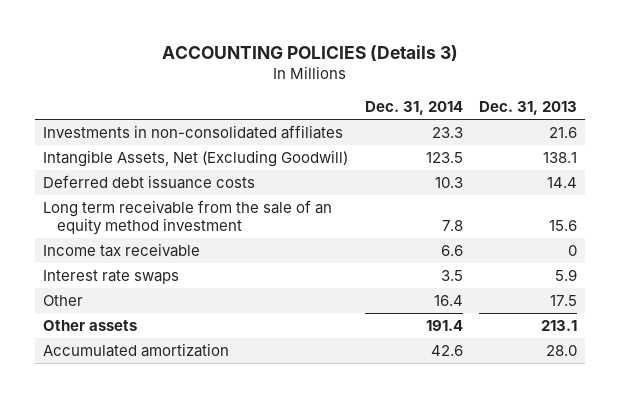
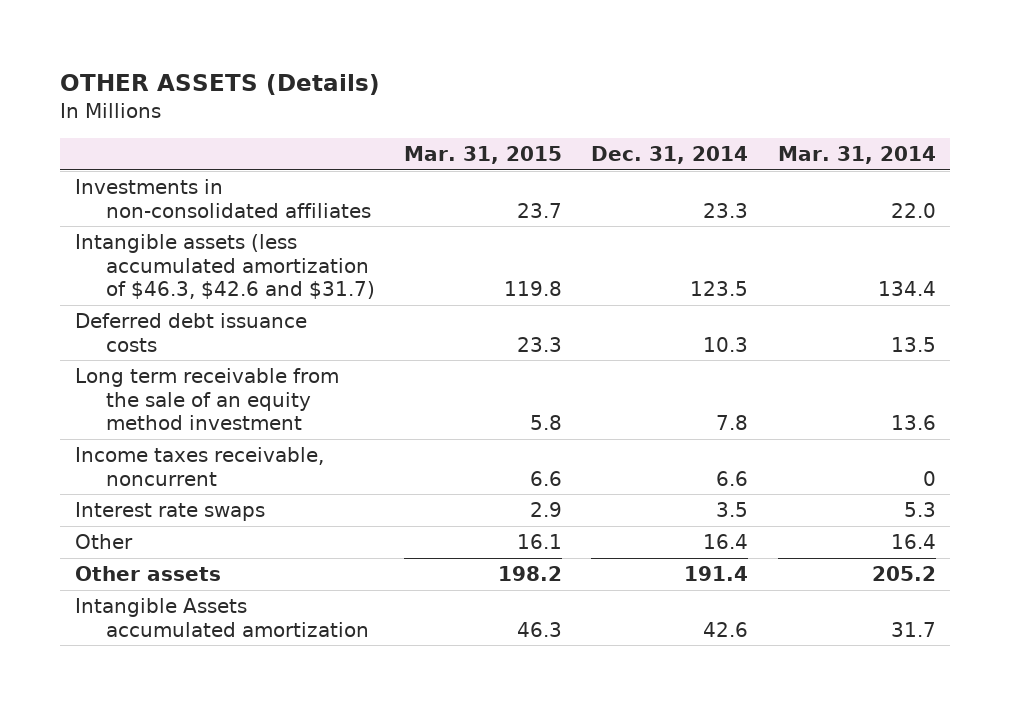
- ACCOUNTING POLICIES (Details 3)
+ OTHER ASSETS (Details)
- | Dec. 31, 2014 | Dec. 31, 2013
+ | Mar. 31, 2015 | Dec. 31, 2014 | Mar. 31, 2014
- Intangible Assets, Net (Excluding Goodwill) | 123.5 | 138.1
+ Intangible assets (less accumulated amortization of $46.3, $42.6 and $31.7) | 119.8 | 123.5 | 134.4
- Income tax receivable | 6.6 | 0
+ Income taxes receivable, noncurrent | 6.6 | 6.6 | 0
- Accumulated amortization | 42.6 | 28.0
+ Intangible Assets accumulated amortization | 46.3 | 42.6 | 31.7

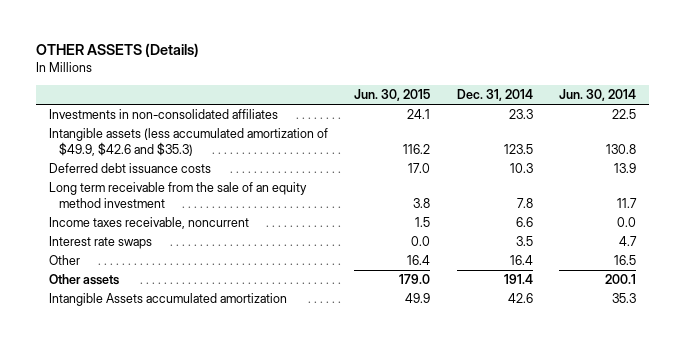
- | Mar. 31, 2015 | Dec. 31, 2014 | Mar. 31, 2014
+ | Jun. 30, 2015 | Dec. 31, 2014 | Jun. 30, 2014
- Intangible assets (less accumulated amortization of $46.3, $42.6 and $31.7) | 119.8 | 123.5 | 134.4
+ Intangible assets (less accumulated amortization of $49.9, $42.6 and $35.3) | 116.2 | 123.5 | 130.8

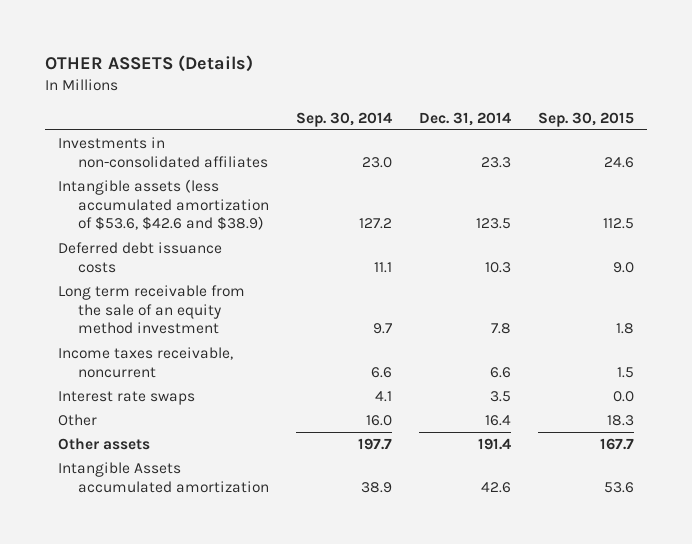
- | Jun. 30, 2015 | Dec. 31, 2014 | Jun. 30, 2014
+ | Sep. 30, 2014 | Dec. 31, 2014 | Sep. 30, 2015
- Intangible assets (less accumulated amortization of $49.9, $42.6 and $35.3) | 116.2 | 123.5 | 130.8
+ Intangible assets (less accumulated amortization of $53.6, $42.6 and $38.9) | 127.2 | 123.5 | 112.5

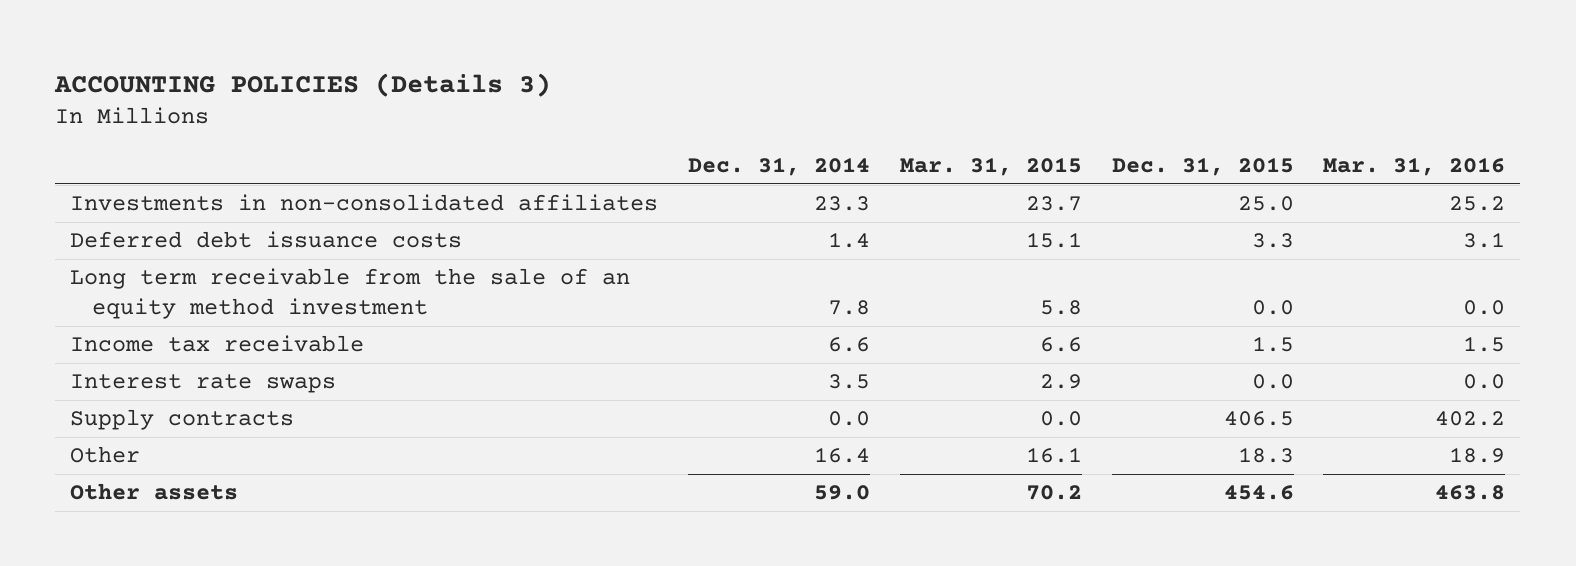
- OTHER ASSETS (Details)
+ ACCOUNTING POLICIES (Details 3)
- | Sep. 30, 2014 | Dec. 31, 2014 | Sep. 30, 2015
+ | Dec. 31, 2014 | Mar. 31, 2015 | Dec. 31, 2015 | Mar. 31, 2016
- Intangible assets (less accumulated amortization of $53.6, $42.6 and $38.9) | 127.2 | 123.5 | 112.5
- Deferred debt issuance costs | 11.1 | 10.3 | 9.0
+ Deferred debt issuance costs | 1.4 | 15.1 | 3.3 | 3.1
- Income taxes receivable, noncurrent | 6.6 | 6.6 | 1.5
+ Income tax receivable | 6.6 | 6.6 | 1.5 | 1.5
+ Supply contracts | 0.0 | 0.0 | 406.5 | 402.2
- Other assets | 197.7 | 191.4 | 167.7
- Intangible Assets accumulated amortization | 38.9 | 42.6 | 53.6
+ Other assets | 59.0 | 70.2 | 454.6 | 463.8

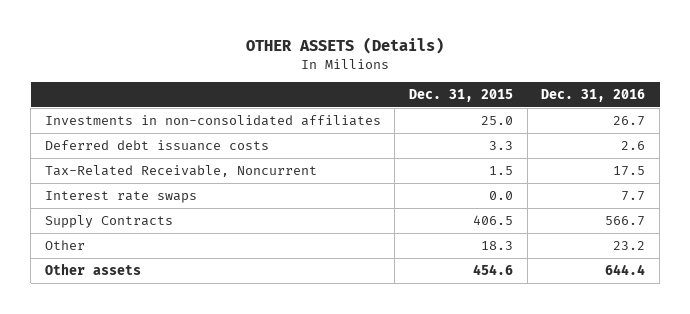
- ACCOUNTING POLICIES (Details 3)
+ OTHER ASSETS (Details)
- | Dec. 31, 2014 | Mar. 31, 2015 | Dec. 31, 2015 | Mar. 31, 2016
+ | Dec. 31, 2015 | Dec. 31, 2016
- Long term receivable from the sale of an equity method investment | 7.8 | 5.8 | 0.0 | 0.0
- Income tax receivable | 6.6 | 6.6 | 1.5 | 1.5
+ Tax-Related Receivable, Noncurrent | 1.5 | 17.5
- Supply contracts | 0.0 | 0.0 | 406.5 | 402.2
+ Supply Contracts | 406.5 | 566.7

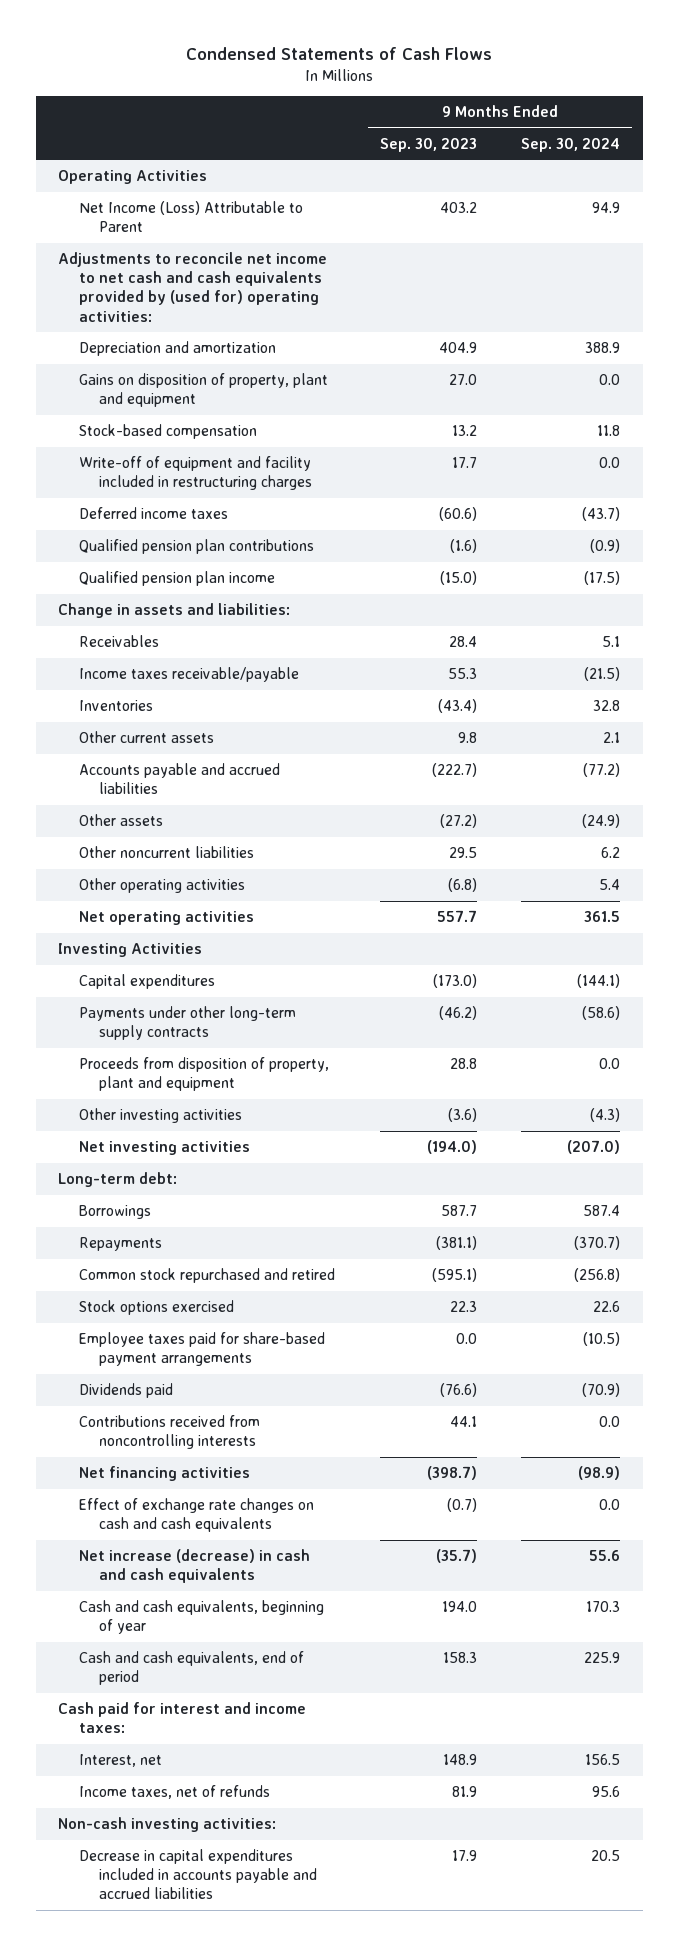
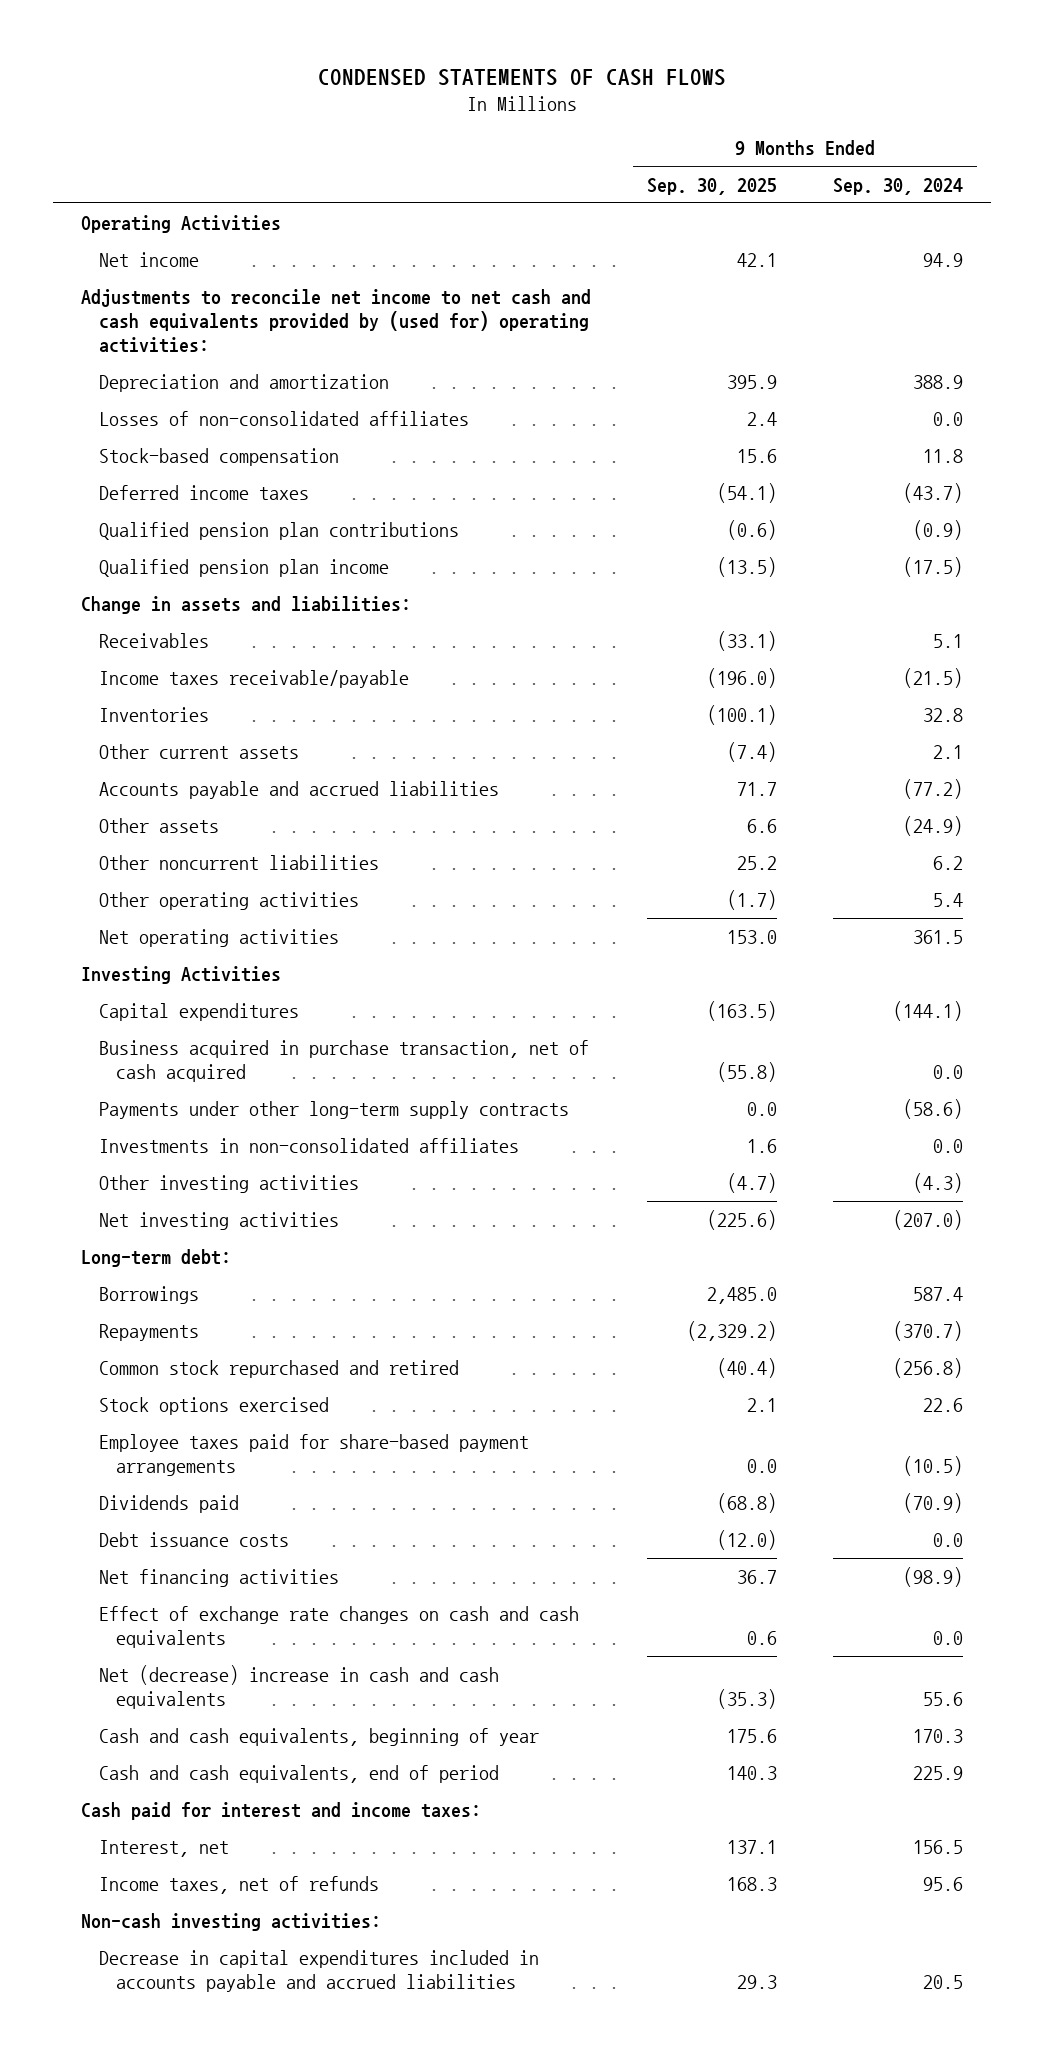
- Condensed Statements of Cash Flows
+ CONDENSED STATEMENTS OF CASH FLOWS
- | 9 Months Ended Sep. 30, 2023 | 9 Months Ended Sep. 30, 2024
+ | 9 Months Ended Sep. 30, 2025 | 9 Months Ended Sep. 30, 2024
- Net Income (Loss) Attributable to Parent | 403.2 | 94.9
+ Net income | 42.1 | 94.9
- Gains on disposition of property, plant and equipment | 27.0 | 0.0
+ Losses of non-consolidated affiliates | 2.4 | 0.0
- Write-off of equipment and facility included in restructuring charges | 17.7 | 0.0
+ Business acquired in purchase transaction, net of cash acquired | (55.8) | 0.0
- Proceeds from disposition of property, plant and equipment | 28.8 | 0.0
+ Investments in non-consolidated affiliates | 1.6 | 0.0
- Contributions received from noncontrolling interests | 44.1 | 0.0
+ Debt issuance costs | (12.0) | 0.0
- Net increase (decrease) in cash and cash equivalents | (35.7) | 55.6
+ Net (decrease) increase in cash and cash equivalents | (35.3) | 55.6

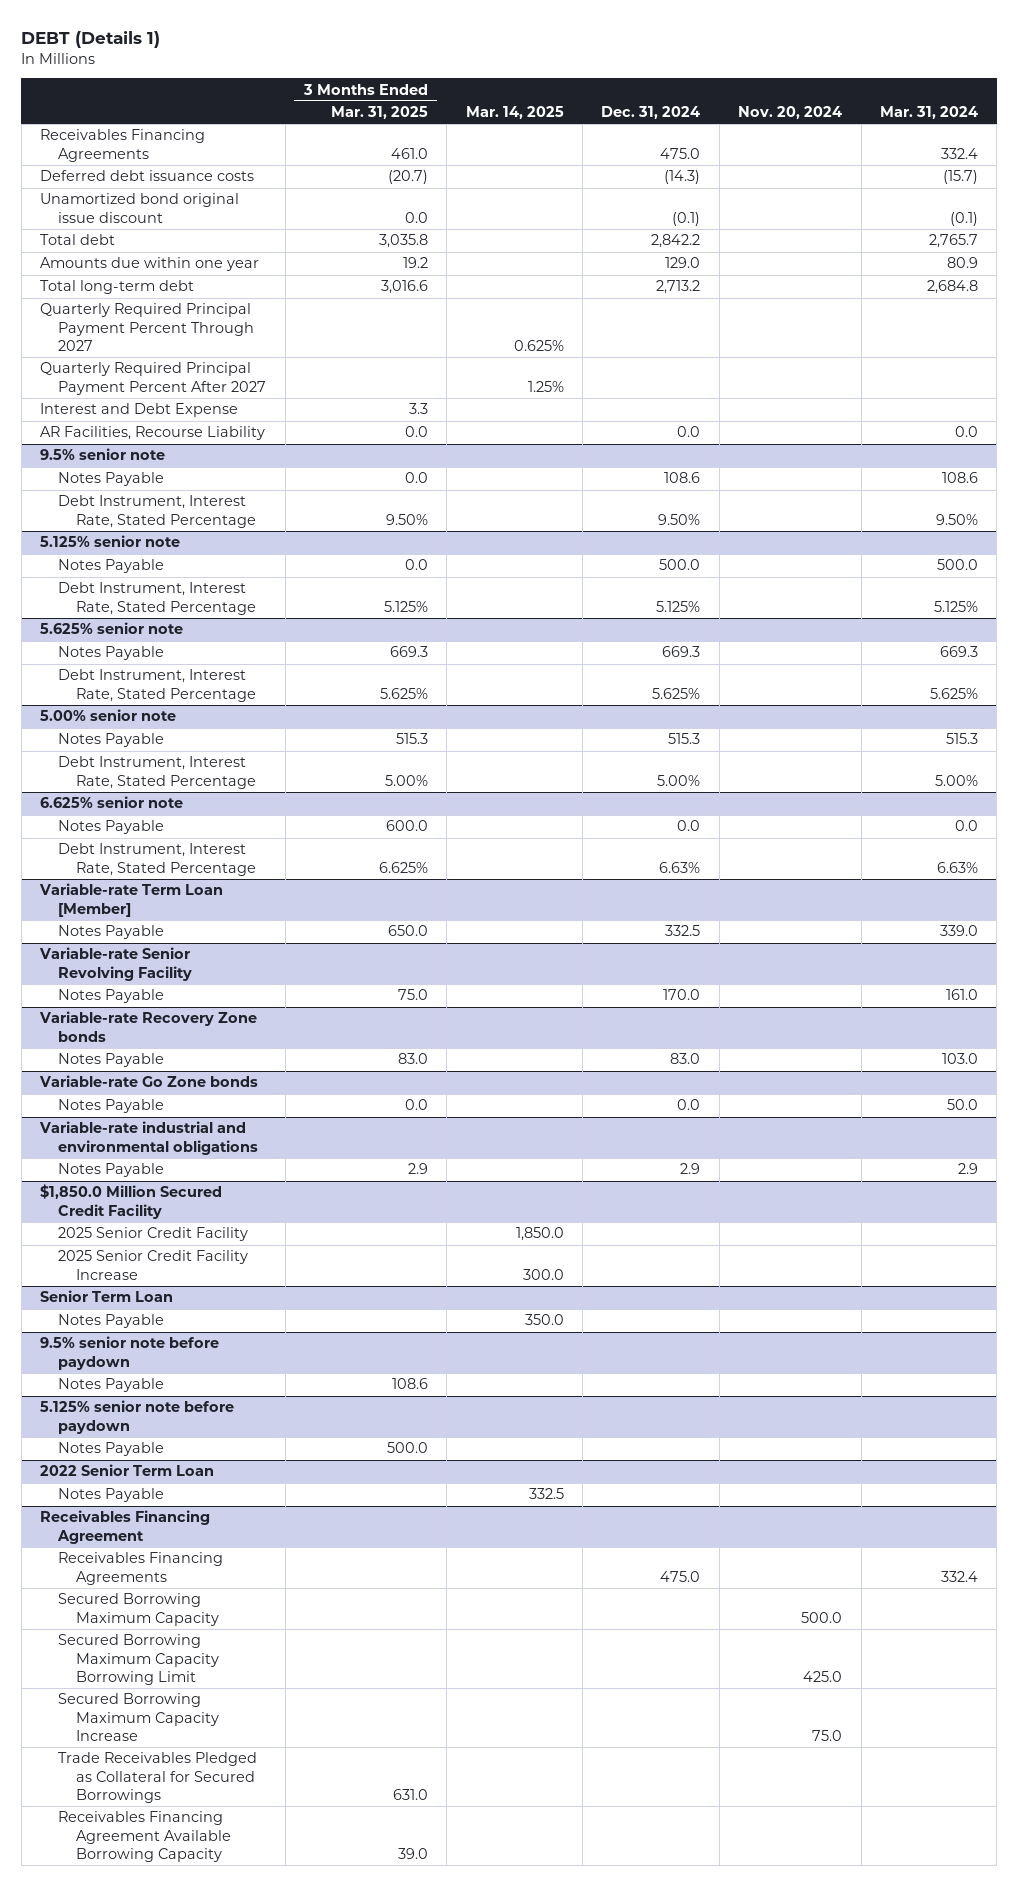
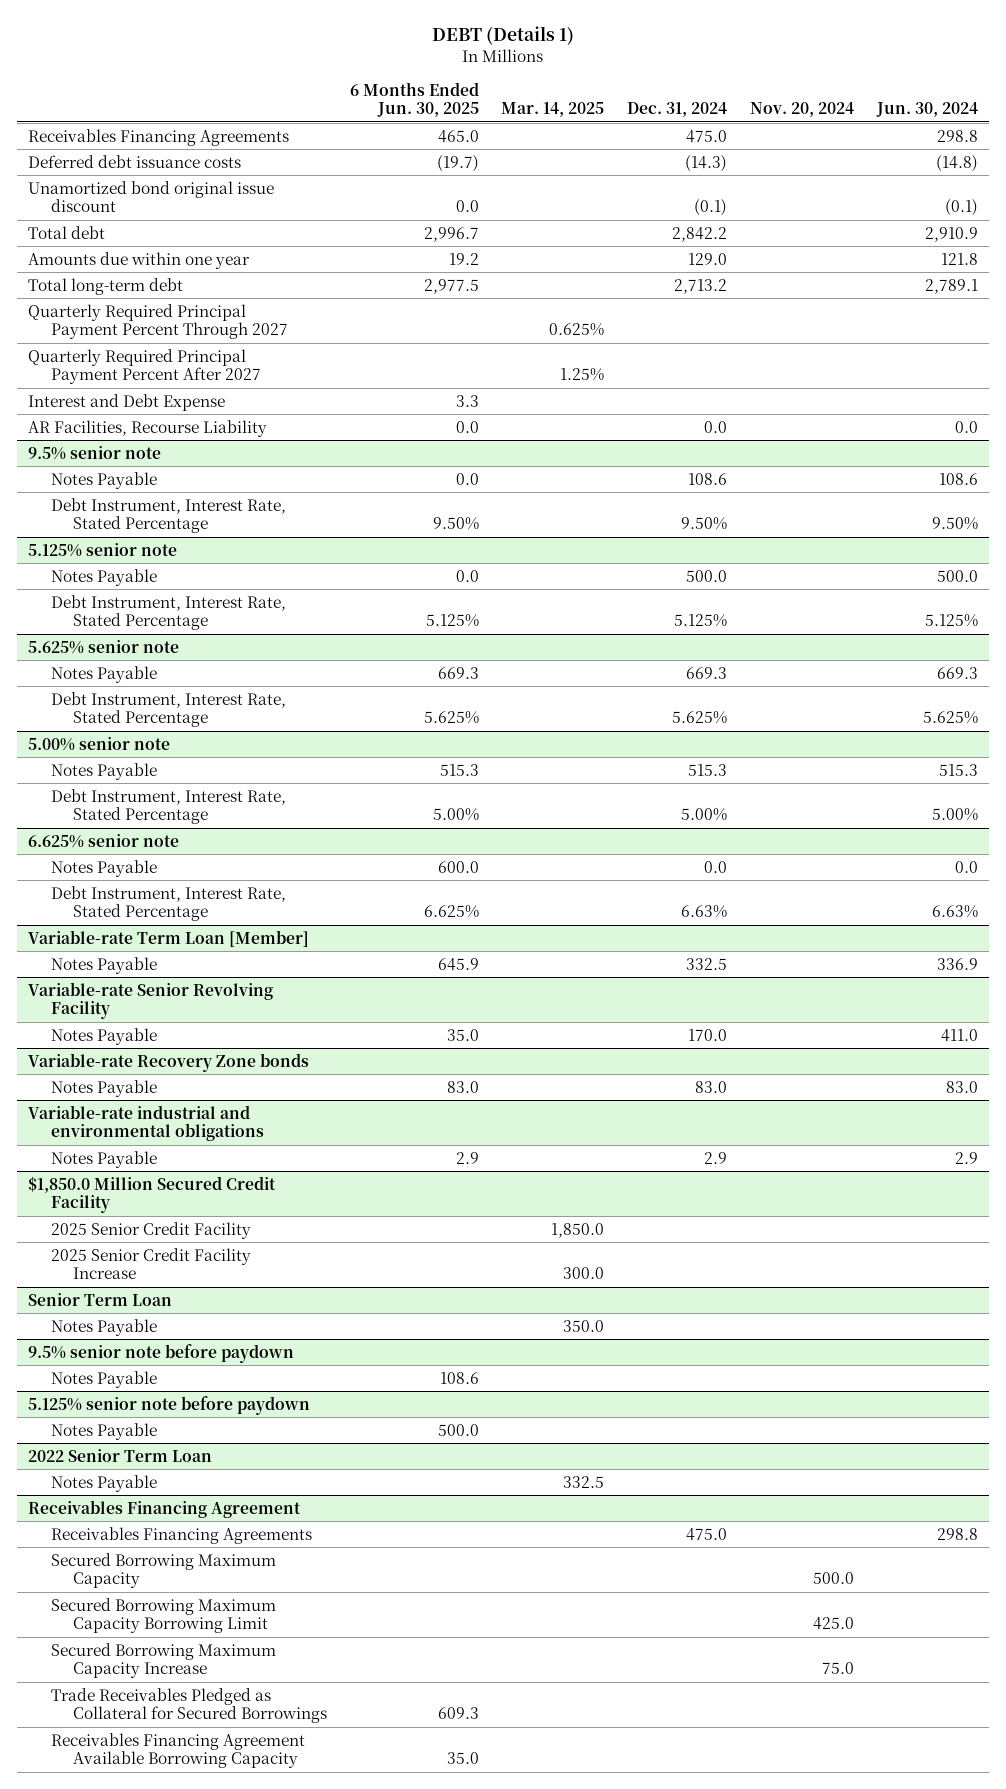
- | 3 Months Ended Mar. 31, 2025 | Mar. 14, 2025 | Dec. 31, 2024 | Nov. 20, 2024 | Mar. 31, 2024
+ | 6 Months Ended Jun. 30, 2025 | Mar. 14, 2025 | Dec. 31, 2024 | Nov. 20, 2024 | Jun. 30, 2024
- Variable-rate Go Zone bonds
- Notes Payable | 0.0 | | 0.0 | | 50.0

